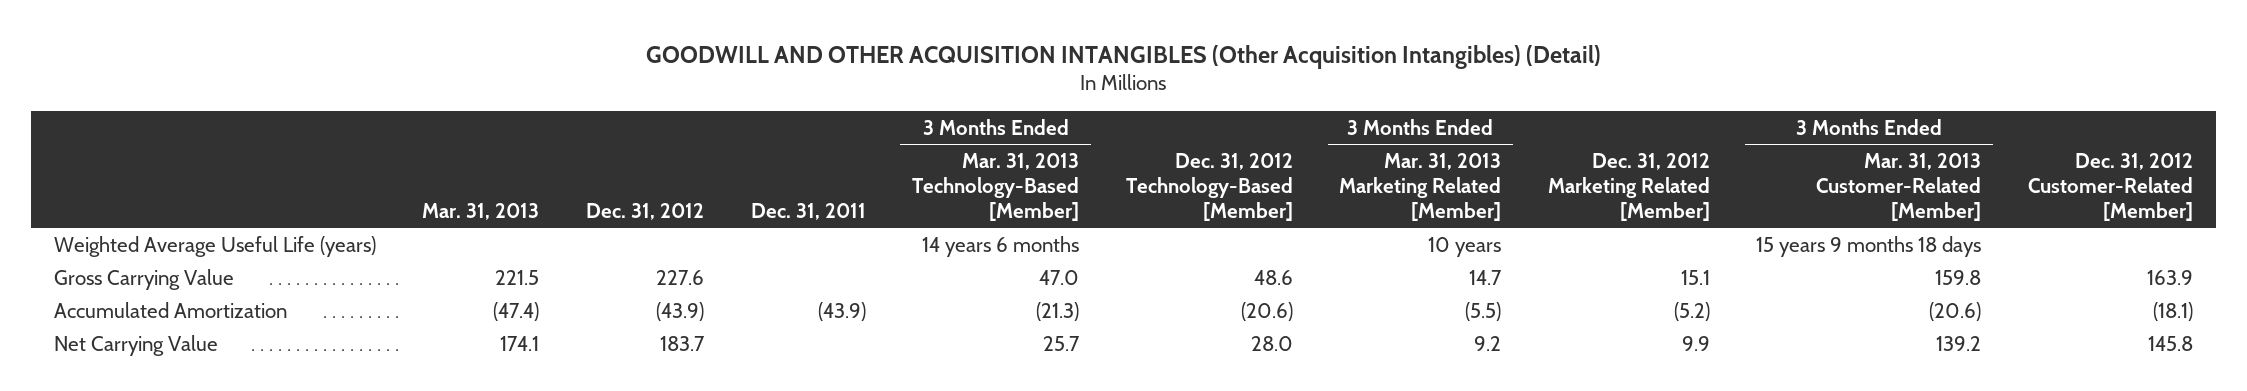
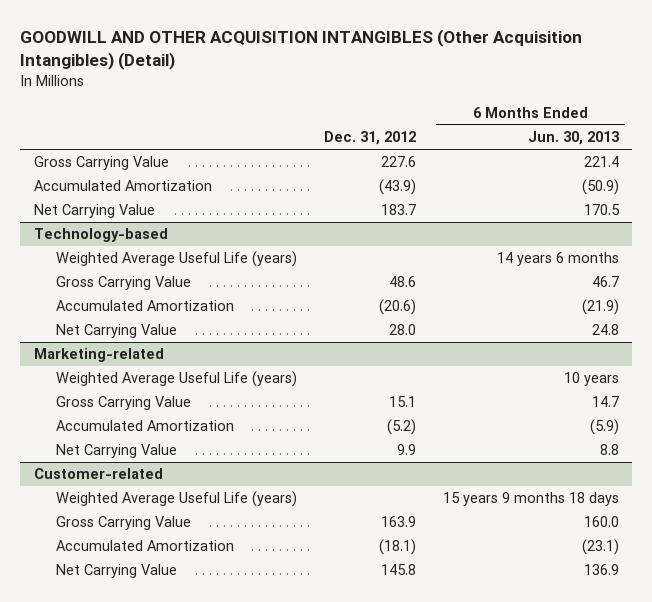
- | Mar. 31, 2013 | Dec. 31, 2012 | Dec. 31, 2011 | 3 Months Ended Mar. 31, 2013 Technology-Based [Member] | Dec. 31, 2012 Technology-Based [Member] | 3 Months Ended Mar. 31, 2013 Marketing Related [Member] | Dec. 31, 2012 Marketing Related [Member] | 3 Months Ended Mar. 31, 2013 Customer-Related [Member] | Dec. 31, 2012 Customer-Related [Member]
+ | Dec. 31, 2012 | 6 Months Ended Jun. 30, 2013
- Weighted Average Useful Life (years) | | | | 14 years 6 months | | 10 years | | 15 years 9 months 18 days |
+ Technology-based
+ Weighted Average Useful Life (years) | | 14 years 6 months
+ Gross Carrying Value | 48.6 | 46.7
+ Accumulated Amortization | (20.6) | (21.9)
+ Net Carrying Value | 28.0 | 24.8
+ Marketing-related
+ Weighted Average Useful Life (years) | | 10 years
+ Gross Carrying Value | 15.1 | 14.7
+ Accumulated Amortization | (5.2) | (5.9)
+ Net Carrying Value | 9.9 | 8.8
+ Customer-related
+ Weighted Average Useful Life (years) | | 15 years 9 months 18 days
+ Gross Carrying Value | 163.9 | 160.0
+ Accumulated Amortization | (18.1) | (23.1)
+ Net Carrying Value | 145.8 | 136.9

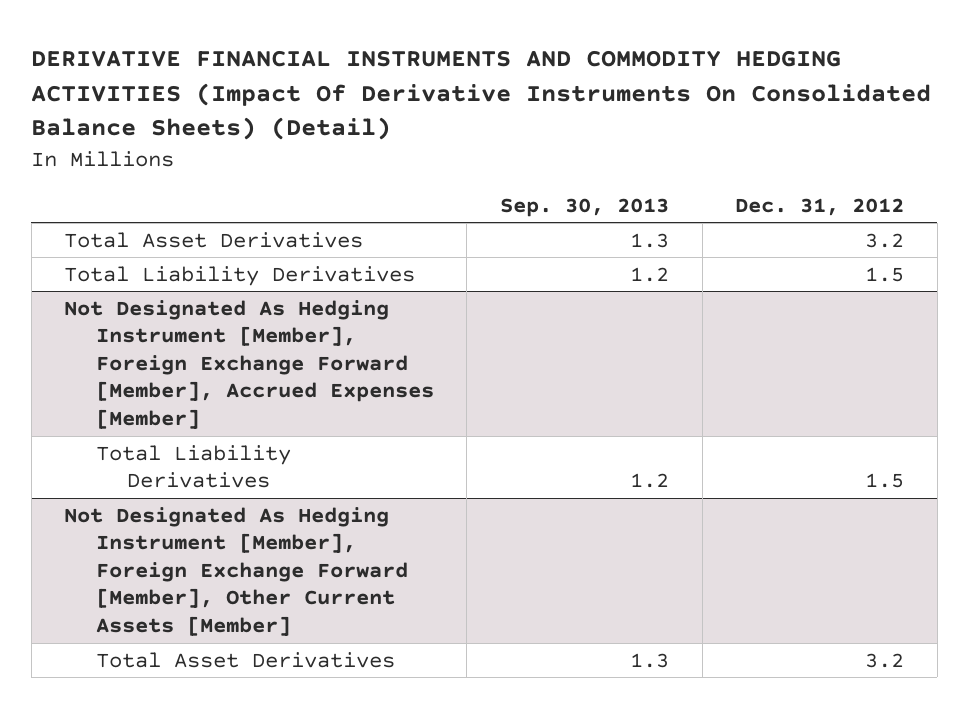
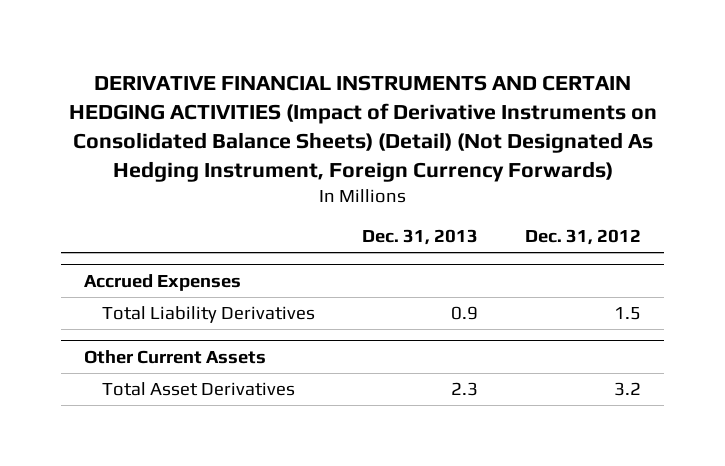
- DERIVATIVE FINANCIAL INSTRUMENTS AND COMMODITY HEDGING ACTIVITIES (Impact Of Derivative Instruments On Consolidated Balance Sheets) (Detail)
+ DERIVATIVE FINANCIAL INSTRUMENTS AND CERTAIN HEDGING ACTIVITIES (Impact of Derivative Instruments on Consolidated Balance Sheets) (Detail) (Not Designated As Hedging Instrument, Foreign Currency Forwards)
- | Sep. 30, 2013 | Dec. 31, 2012
+ | Dec. 31, 2013 | Dec. 31, 2012
- Total Asset Derivatives | 1.3 | 3.2
- Total Liability Derivatives | 1.2 | 1.5
- Not Designated As Hedging Instrument [Member], Foreign Exchange Forward [Member], Accrued Expenses [Member]
+ Accrued Expenses
- Not Designated As Hedging Instrument [Member], Foreign Exchange Forward [Member], Other Current Assets [Member]
+ Other Current Assets

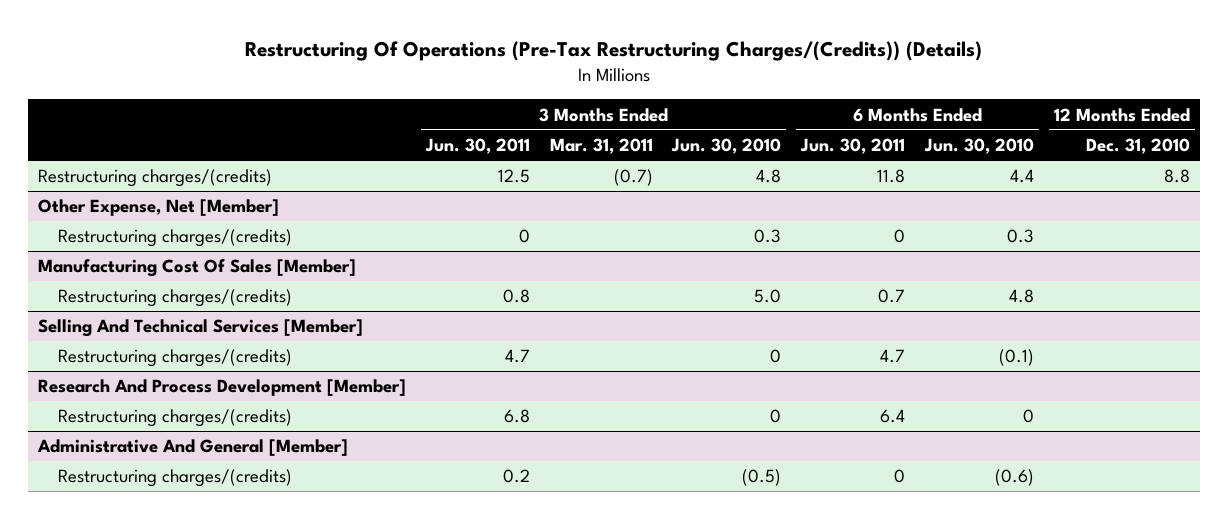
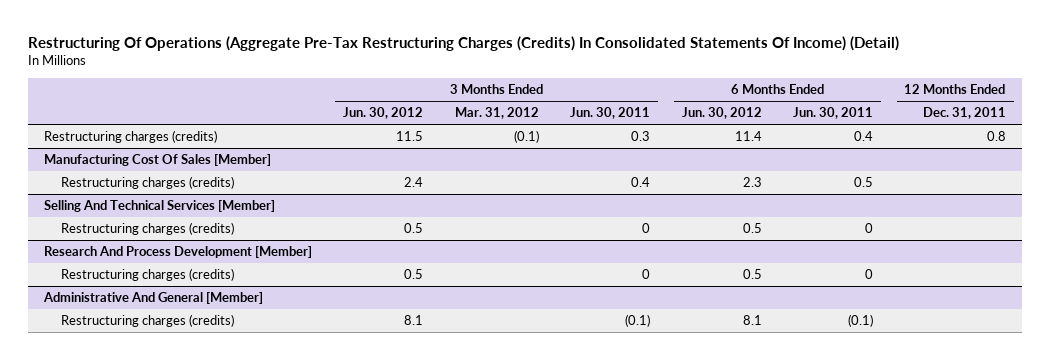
- Restructuring Of Operations (Pre-Tax Restructuring Charges/(Credits)) (Details)
+ Restructuring Of Operations (Aggregate Pre-Tax Restructuring Charges (Credits) In Consolidated Statements Of Income) (Detail)
- | 3 Months Ended Jun. 30, 2011 | 3 Months Ended Mar. 31, 2011 | 3 Months Ended Jun. 30, 2010 | 6 Months Ended Jun. 30, 2011 | 6 Months Ended Jun. 30, 2010 | 12 Months Ended Dec. 31, 2010
+ | 3 Months Ended Jun. 30, 2012 | 3 Months Ended Mar. 31, 2012 | 3 Months Ended Jun. 30, 2011 | 6 Months Ended Jun. 30, 2012 | 6 Months Ended Jun. 30, 2011 | 12 Months Ended Dec. 31, 2011
- Restructuring charges/(credits) | 12.5 | (0.7) | 4.8 | 11.8 | 4.4 | 8.8
- Other Expense, Net [Member]
- Restructuring charges/(credits) | 0 | | 0.3 | 0 | 0.3 |
+ Restructuring charges (credits) | 11.5 | (0.1) | 0.3 | 11.4 | 0.4 | 0.8
@ Manufacturing Cost Of Sales [Member]
- Restructuring charges/(credits) | 0.8 | | 5.0 | 0.7 | 4.8 |
+ Restructuring charges (credits) | 2.4 | | 0.4 | 2.3 | 0.5 |
@ Selling And Technical Services [Member]
- Restructuring charges/(credits) | 4.7 | | 0 | 4.7 | (0.1) |
+ Restructuring charges (credits) | 0.5 | | 0 | 0.5 | 0 |
@ Research And Process Development [Member]
- Restructuring charges/(credits) | 6.8 | | 0 | 6.4 | 0 |
+ Restructuring charges (credits) | 0.5 | | 0 | 0.5 | 0 |
@ Administrative And General [Member]
- Restructuring charges/(credits) | 0.2 | | (0.5) | 0 | (0.6) |
+ Restructuring charges (credits) | 8.1 | | (0.1) | 8.1 | (0.1) |

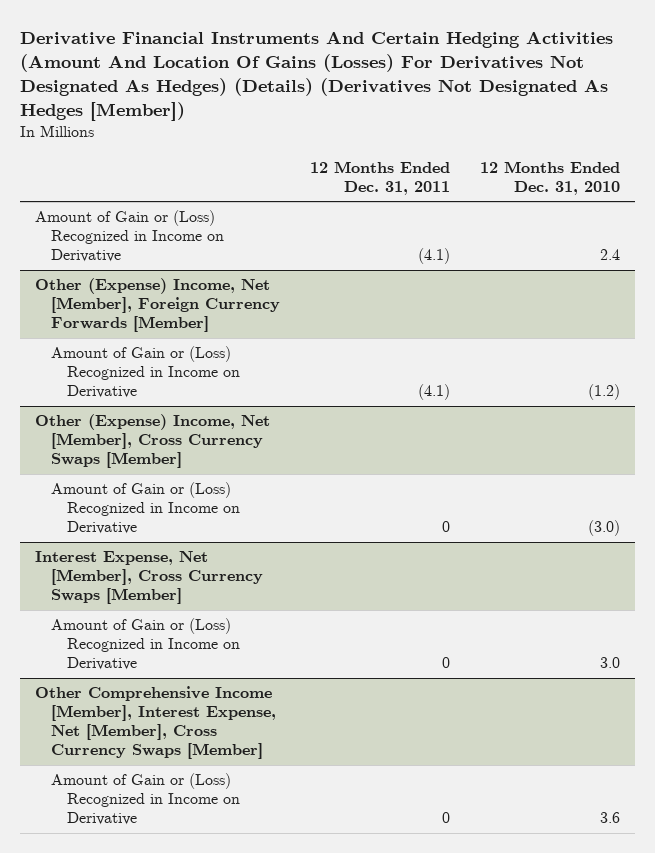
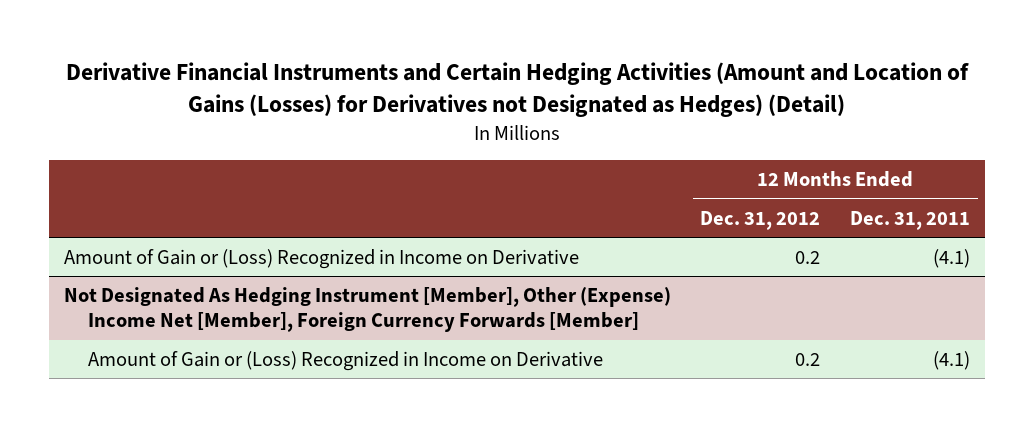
- Derivative Financial Instruments And Certain Hedging Activities (Amount And Location Of Gains (Losses) For Derivatives Not Designated As Hedges) (Details) (Derivatives Not Designated As Hedges [Member])
+ Derivative Financial Instruments and Certain Hedging Activities (Amount and Location of Gains (Losses) for Derivatives not Designated as Hedges) (Detail)
- | 12 Months Ended Dec. 31, 2011 | 12 Months Ended Dec. 31, 2010
+ | 12 Months Ended Dec. 31, 2012 | 12 Months Ended Dec. 31, 2011
- Other (Expense) Income, Net [Member], Foreign Currency Forwards [Member]
+ Not Designated As Hedging Instrument [Member], Other (Expense) Income Net [Member], Foreign Currency Forwards [Member]
- Other (Expense) Income, Net [Member], Cross Currency Swaps [Member]
- Amount of Gain or (Loss) Recognized in Income on Derivative | 0 | (3.0)
- Interest Expense, Net [Member], Cross Currency Swaps [Member]
- Amount of Gain or (Loss) Recognized in Income on Derivative | 0 | 3.0
- Other Comprehensive Income [Member], Interest Expense, Net [Member], Cross Currency Swaps [Member]
- Amount of Gain or (Loss) Recognized in Income on Derivative | 0 | 3.6

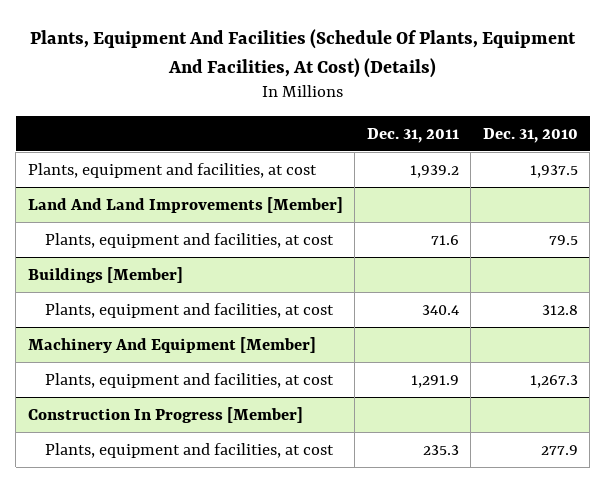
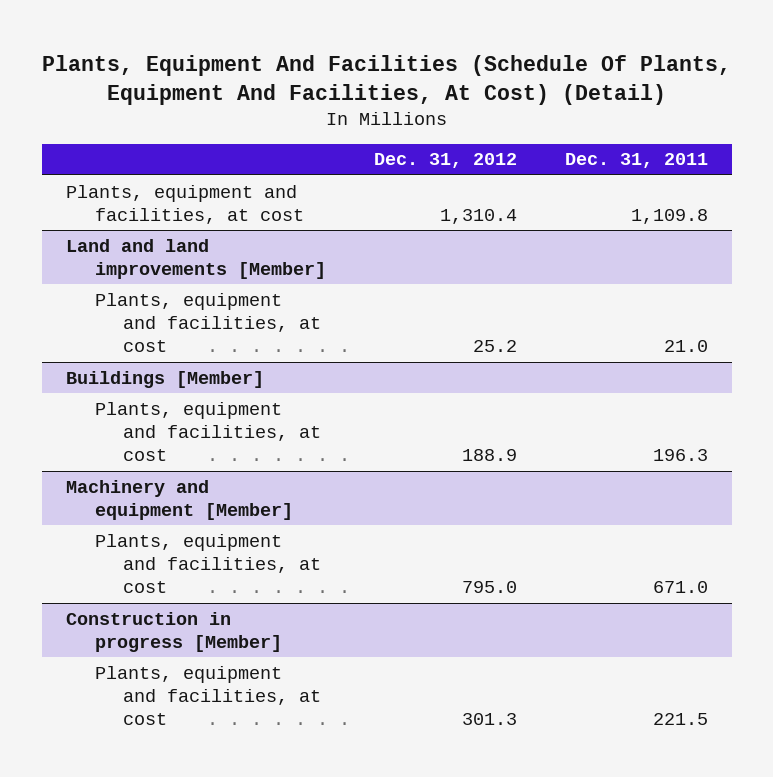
- Plants, Equipment And Facilities (Schedule Of Plants, Equipment And Facilities, At Cost) (Details)
+ Plants, Equipment And Facilities (Schedule Of Plants, Equipment And Facilities, At Cost) (Detail)
- | Dec. 31, 2011 | Dec. 31, 2010
+ | Dec. 31, 2012 | Dec. 31, 2011
- Plants, equipment and facilities, at cost | 1,939.2 | 1,937.5
- Land And Land Improvements [Member]
- Plants, equipment and facilities, at cost | 71.6 | 79.5
+ Plants, equipment and facilities, at cost | 1,310.4 | 1,109.8
+ Land and land improvements [Member]
+ Plants, equipment and facilities, at cost | 25.2 | 21.0
@ Buildings [Member]
- Plants, equipment and facilities, at cost | 340.4 | 312.8
- Machinery And Equipment [Member]
- Plants, equipment and facilities, at cost | 1,291.9 | 1,267.3
- Construction In Progress [Member]
- Plants, equipment and facilities, at cost | 235.3 | 277.9
@ Buildings [Member]
+ Plants, equipment and facilities, at cost | 188.9 | 196.3
+ Machinery and equipment [Member]
+ Plants, equipment and facilities, at cost | 795.0 | 671.0
+ Construction in progress [Member]
+ Plants, equipment and facilities, at cost | 301.3 | 221.5

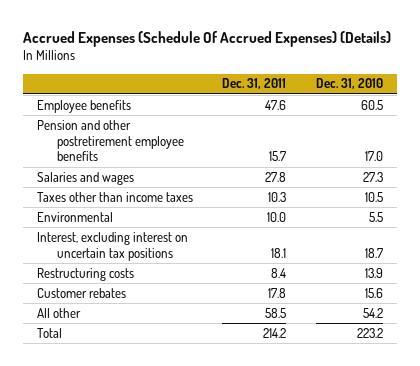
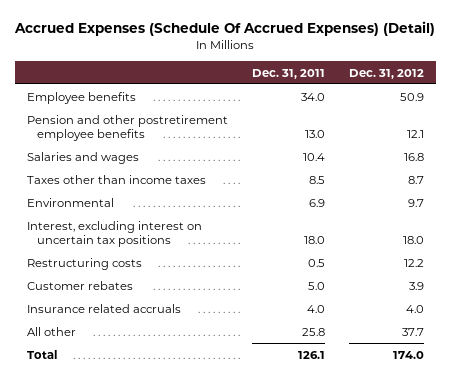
- Accrued Expenses (Schedule Of Accrued Expenses) (Details)
+ Accrued Expenses (Schedule Of Accrued Expenses) (Detail)
- | Dec. 31, 2011 | Dec. 31, 2010
+ | Dec. 31, 2011 | Dec. 31, 2012
- Employee benefits | 47.6 | 60.5
- Pension and other postretirement employee benefits | 15.7 | 17.0
- Salaries and wages | 27.8 | 27.3
- Taxes other than income taxes | 10.3 | 10.5
- Environmental | 10.0 | 5.5
- Interest, excluding interest on uncertain tax positions | 18.1 | 18.7
- Restructuring costs | 8.4 | 13.9
- Customer rebates | 17.8 | 15.6
- All other | 58.5 | 54.2
- Total | 214.2 | 223.2
+ Employee benefits | 34.0 | 50.9
+ Pension and other postretirement employee benefits | 13.0 | 12.1
+ Salaries and wages | 10.4 | 16.8
+ Taxes other than income taxes | 8.5 | 8.7
+ Environmental | 6.9 | 9.7
+ Interest, excluding interest on uncertain tax positions | 18.0 | 18.0
+ Restructuring costs | 0.5 | 12.2
+ Customer rebates | 5.0 | 3.9
+ Insurance related accruals | 4.0 | 4.0
+ All other | 25.8 | 37.7
+ Total | 126.1 | 174.0

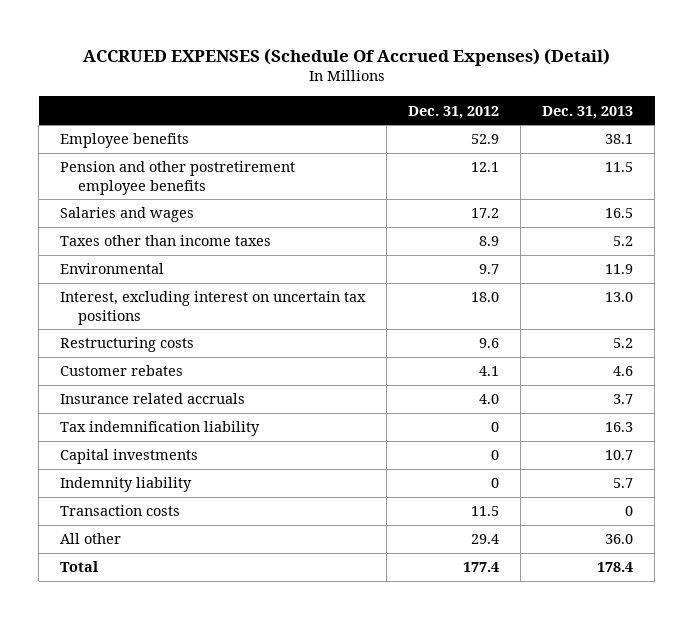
- Accrued Expenses (Schedule Of Accrued Expenses) (Detail)
+ ACCRUED EXPENSES (Schedule Of Accrued Expenses) (Detail)
- | Dec. 31, 2011 | Dec. 31, 2012
+ | Dec. 31, 2012 | Dec. 31, 2013
- Employee benefits | 34.0 | 50.9
+ Employee benefits | 52.9 | 38.1
- Salaries and wages | 10.4 | 16.8
- Taxes other than income taxes | 8.5 | 8.7
+ Salaries and wages | 17.2 | 16.5
+ Taxes other than income taxes | 8.9 | 5.2
- Restructuring costs | 0.5 | 12.2
- Customer rebates | 5.0 | 3.9
+ Restructuring costs | 9.6 | 5.2
+ Customer rebates | 4.1 | 4.6
- All other | 25.8 | 37.7
- Total | 126.1 | 174.0
+ Tax indemnification liability | 0 | 16.3
+ Capital investments | 0 | 10.7
+ Indemnity liability | 0 | 5.7
+ Transaction costs | 11.5 | 0
+ All other | 29.4 | 36.0
+ Total | 177.4 | 178.4

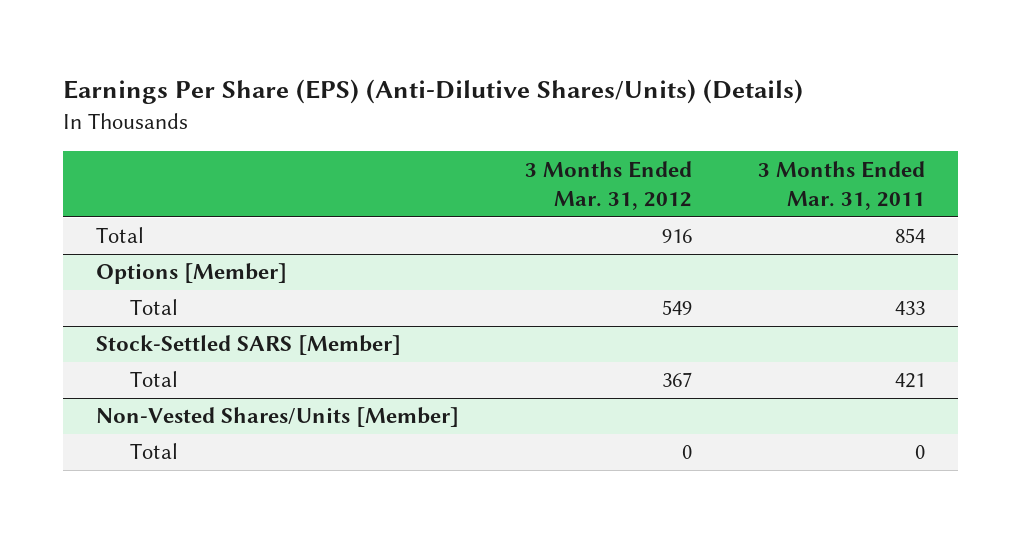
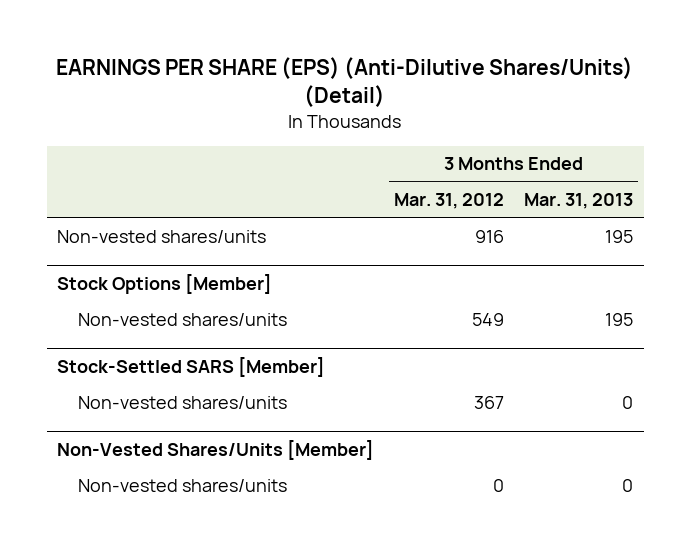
- Earnings Per Share (EPS) (Anti-Dilutive Shares/Units) (Details)
+ EARNINGS PER SHARE (EPS) (Anti-Dilutive Shares/Units) (Detail)
- | 3 Months Ended Mar. 31, 2012 | 3 Months Ended Mar. 31, 2011
+ | 3 Months Ended Mar. 31, 2012 | 3 Months Ended Mar. 31, 2013
- Total | 916 | 854
- Options [Member]
- Total | 549 | 433
+ Non-vested shares/units | 916 | 195
+ Stock Options [Member]
+ Non-vested shares/units | 549 | 195
@ Stock-Settled SARS [Member]
- Total | 367 | 421
+ Non-vested shares/units | 367 | 0
@ Non-Vested Shares/Units [Member]
- Total | 0 | 0
+ Non-vested shares/units | 0 | 0

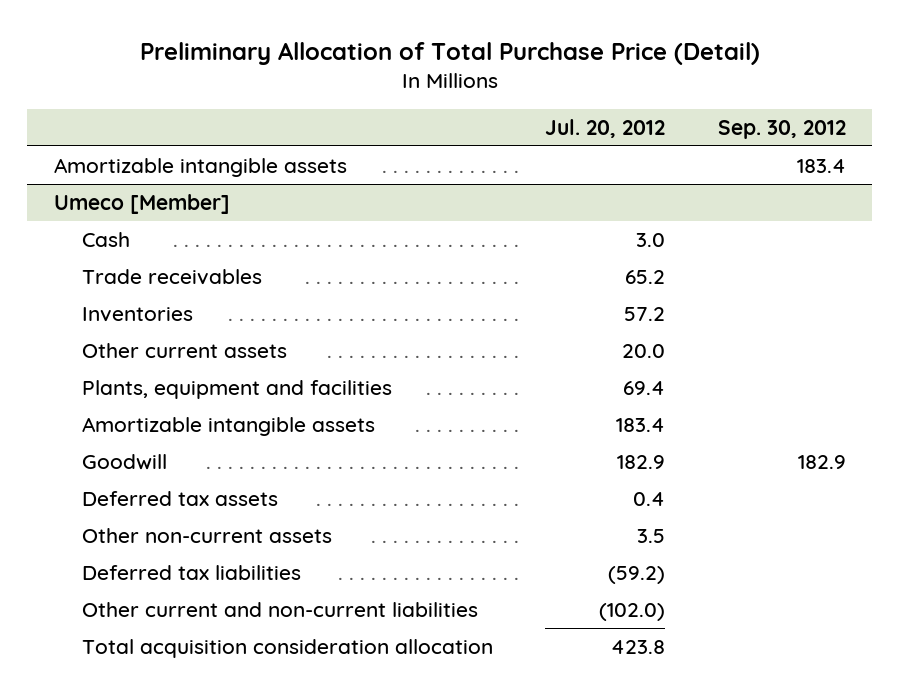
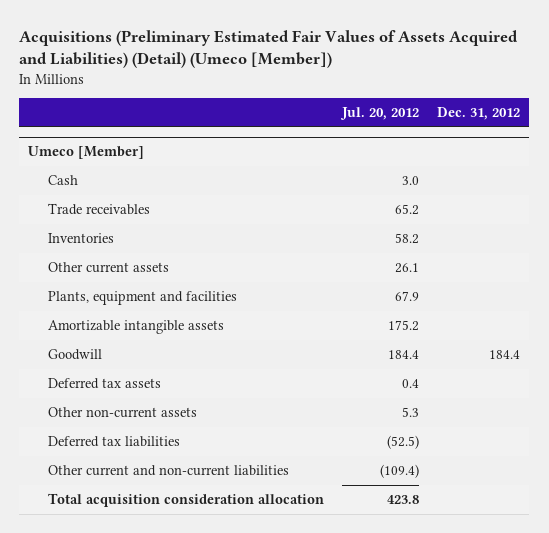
- Preliminary Allocation of Total Purchase Price (Detail)
+ Acquisitions (Preliminary Estimated Fair Values of Assets Acquired and Liabilities) (Detail) (Umeco [Member])
- | Jul. 20, 2012 | Sep. 30, 2012
+ | Jul. 20, 2012 | Dec. 31, 2012
- Amortizable intangible assets | | 183.4
@ Umeco [Member]
- Inventories | 57.2 |
- Other current assets | 20.0 |
- Plants, equipment and facilities | 69.4 |
- Amortizable intangible assets | 183.4 |
- Goodwill | 182.9 | 182.9
+ Inventories | 58.2 |
+ Other current assets | 26.1 |
+ Plants, equipment and facilities | 67.9 |
+ Amortizable intangible assets | 175.2 |
+ Goodwill | 184.4 | 184.4
- Other non-current assets | 3.5 |
- Deferred tax liabilities | (59.2) |
- Other current and non-current liabilities | (102.0) |
+ Other non-current assets | 5.3 |
+ Deferred tax liabilities | (52.5) |
+ Other current and non-current liabilities | (109.4) |

